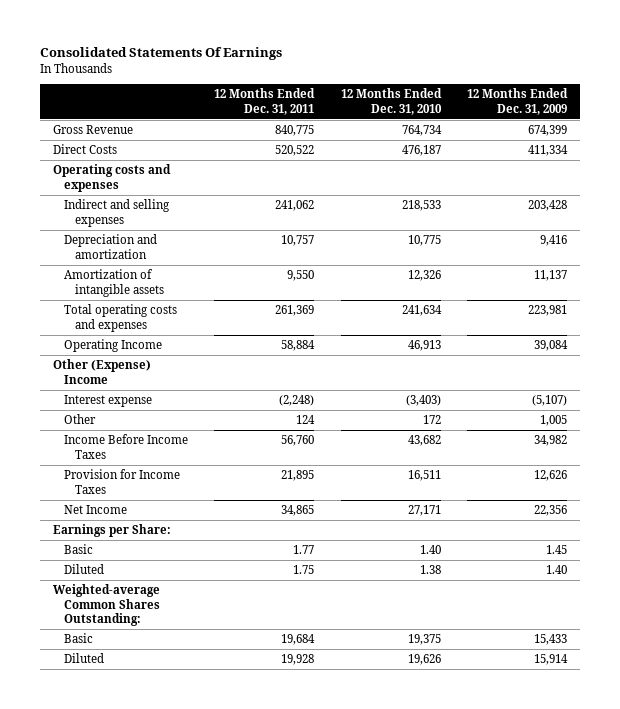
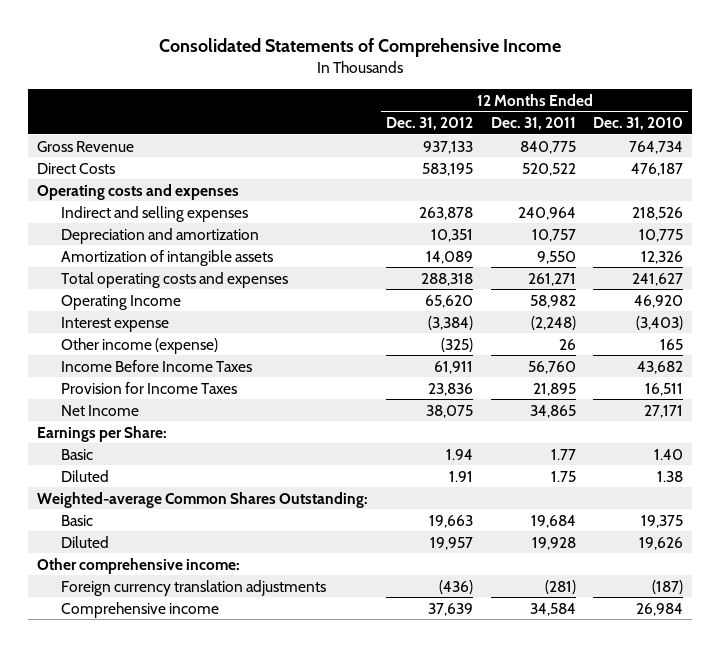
- Consolidated Statements Of Earnings
+ Consolidated Statements of Comprehensive Income
- | 12 Months Ended Dec. 31, 2011 | 12 Months Ended Dec. 31, 2010 | 12 Months Ended Dec. 31, 2009
+ | 12 Months Ended Dec. 31, 2012 | 12 Months Ended Dec. 31, 2011 | 12 Months Ended Dec. 31, 2010
- Indirect and selling expenses | 241,062 | 218,533 | 203,428
+ Indirect and selling expenses | 263,878 | 240,964 | 218,526
- Total operating costs and expenses | 261,369 | 241,634 | 223,981
- Operating Income | 58,884 | 46,913 | 39,084
- Other (Expense) Income
+ Total operating costs and expenses | 288,318 | 261,271 | 241,627
+ Operating Income | 65,620 | 58,982 | 46,920
- Other | 124 | 172 | 1,005
+ Other income (expense) | (325) | 26 | 165
+ Other comprehensive income:
+ Foreign currency translation adjustments | (436) | (281) | (187)
+ Comprehensive income | 37,639 | 34,584 | 26,984

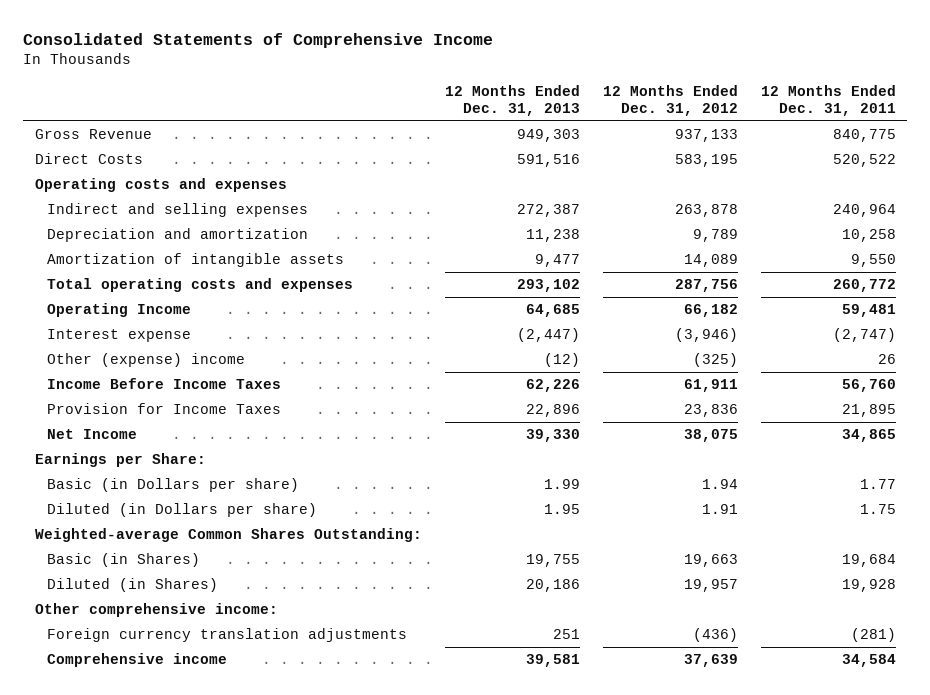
- | 12 Months Ended Dec. 31, 2012 | 12 Months Ended Dec. 31, 2011 | 12 Months Ended Dec. 31, 2010
+ | 12 Months Ended Dec. 31, 2013 | 12 Months Ended Dec. 31, 2012 | 12 Months Ended Dec. 31, 2011
- Depreciation and amortization | 10,351 | 10,757 | 10,775
+ Depreciation and amortization | 11,238 | 9,789 | 10,258
- Total operating costs and expenses | 288,318 | 261,271 | 241,627
- Operating Income | 65,620 | 58,982 | 46,920
- Interest expense | (3,384) | (2,248) | (3,403)
- Other income (expense) | (325) | 26 | 165
+ Total operating costs and expenses | 293,102 | 287,756 | 260,772
+ Operating Income | 64,685 | 66,182 | 59,481
+ Interest expense | (2,447) | (3,946) | (2,747)
+ Other (expense) income | (12) | (325) | 26
- Basic | 1.94 | 1.77 | 1.40
- Diluted | 1.91 | 1.75 | 1.38
+ Basic (in Dollars per share) | 1.99 | 1.94 | 1.77
+ Diluted (in Dollars per share) | 1.95 | 1.91 | 1.75
- Basic | 19,663 | 19,684 | 19,375
- Diluted | 19,957 | 19,928 | 19,626
+ Basic (in Shares) | 19,755 | 19,663 | 19,684
+ Diluted (in Shares) | 20,186 | 19,957 | 19,928

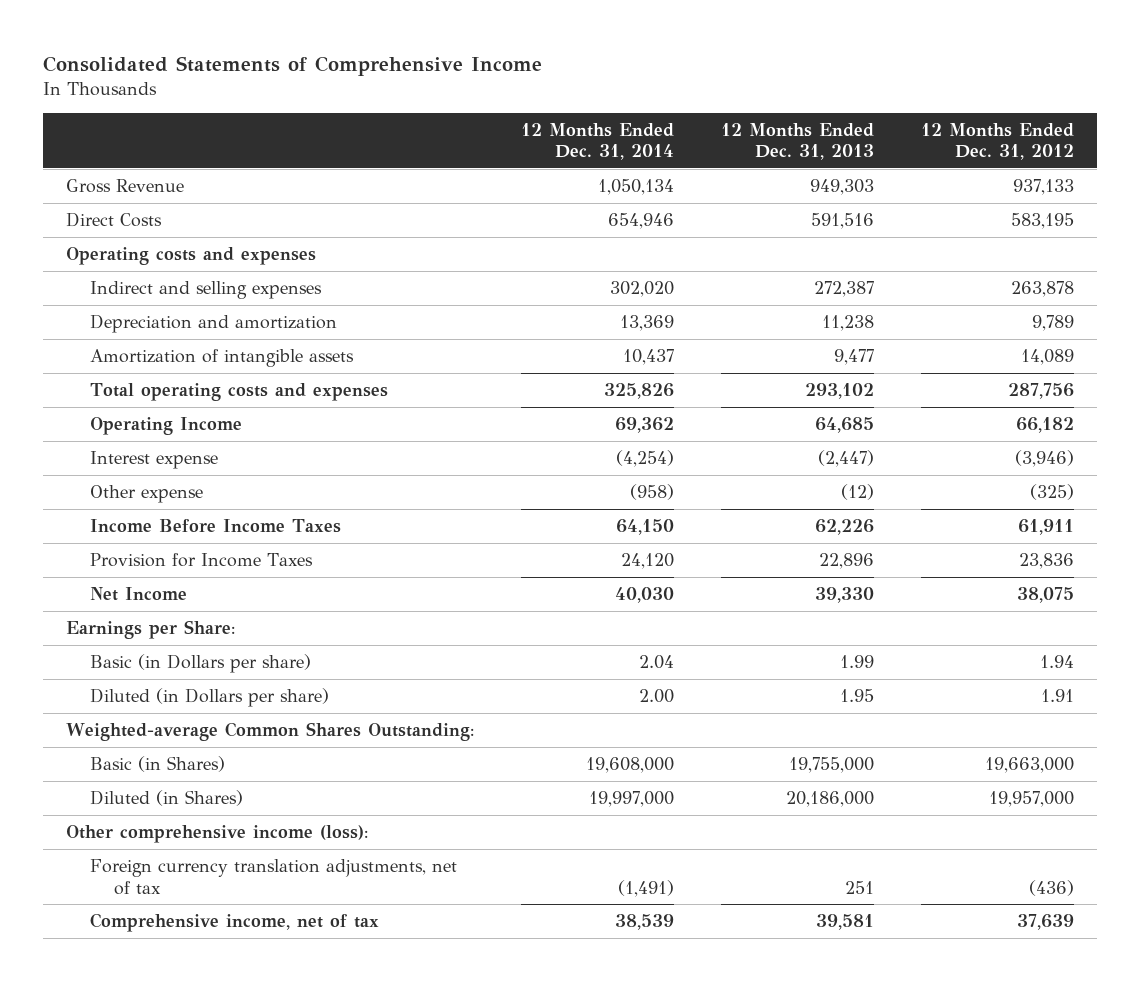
- | 12 Months Ended Dec. 31, 2013 | 12 Months Ended Dec. 31, 2012 | 12 Months Ended Dec. 31, 2011
+ | 12 Months Ended Dec. 31, 2014 | 12 Months Ended Dec. 31, 2013 | 12 Months Ended Dec. 31, 2012
- Other (expense) income | (12) | (325) | 26
+ Other expense | (958) | (12) | (325)
- Basic (in Shares) | 19,755 | 19,663 | 19,684
- Diluted (in Shares) | 20,186 | 19,957 | 19,928
- Other comprehensive income:
- Foreign currency translation adjustments | 251 | (436) | (281)
- Comprehensive income | 39,581 | 37,639 | 34,584
+ Basic (in Shares) | 19,608,000 | 19,755,000 | 19,663,000
+ Diluted (in Shares) | 19,997,000 | 20,186,000 | 19,957,000
+ Other comprehensive income (loss):
+ Foreign currency translation adjustments, net of tax | (1,491) | 251 | (436)
+ Comprehensive income, net of tax | 38,539 | 39,581 | 37,639

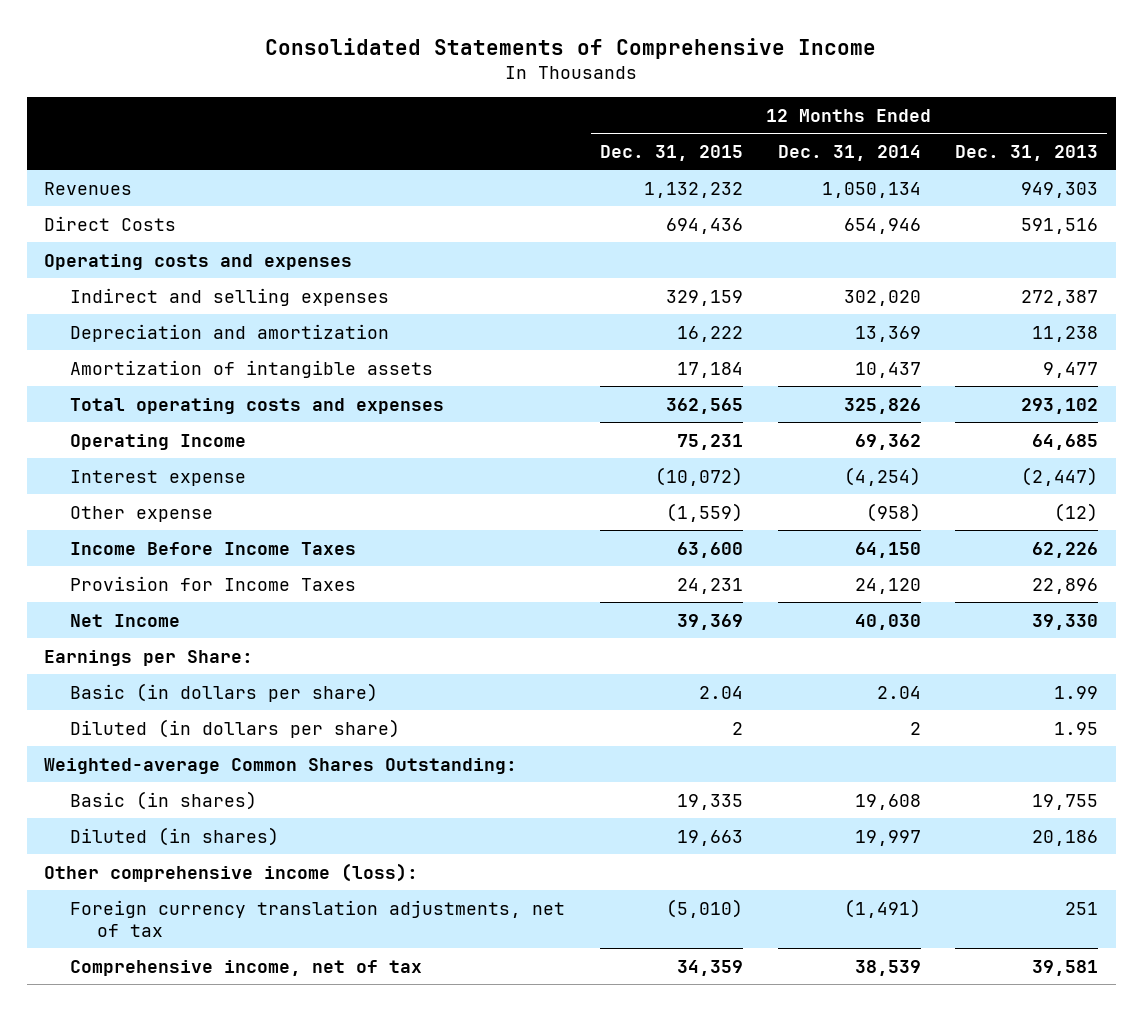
- | 12 Months Ended Dec. 31, 2014 | 12 Months Ended Dec. 31, 2013 | 12 Months Ended Dec. 31, 2012
+ | 12 Months Ended Dec. 31, 2015 | 12 Months Ended Dec. 31, 2014 | 12 Months Ended Dec. 31, 2013
- Gross Revenue | 1,050,134 | 949,303 | 937,133
+ Revenues | 1,132,232 | 1,050,134 | 949,303
- Basic (in Dollars per share) | 2.04 | 1.99 | 1.94
- Diluted (in Dollars per share) | 2.00 | 1.95 | 1.91
+ Basic (in dollars per share) | 2.04 | 2.04 | 1.99
+ Diluted (in dollars per share) | 2 | 2 | 1.95
- Basic (in Shares) | 19,608,000 | 19,755,000 | 19,663,000
- Diluted (in Shares) | 19,997,000 | 20,186,000 | 19,957,000
+ Basic (in shares) | 19,335 | 19,608 | 19,755
+ Diluted (in shares) | 19,663 | 19,997 | 20,186

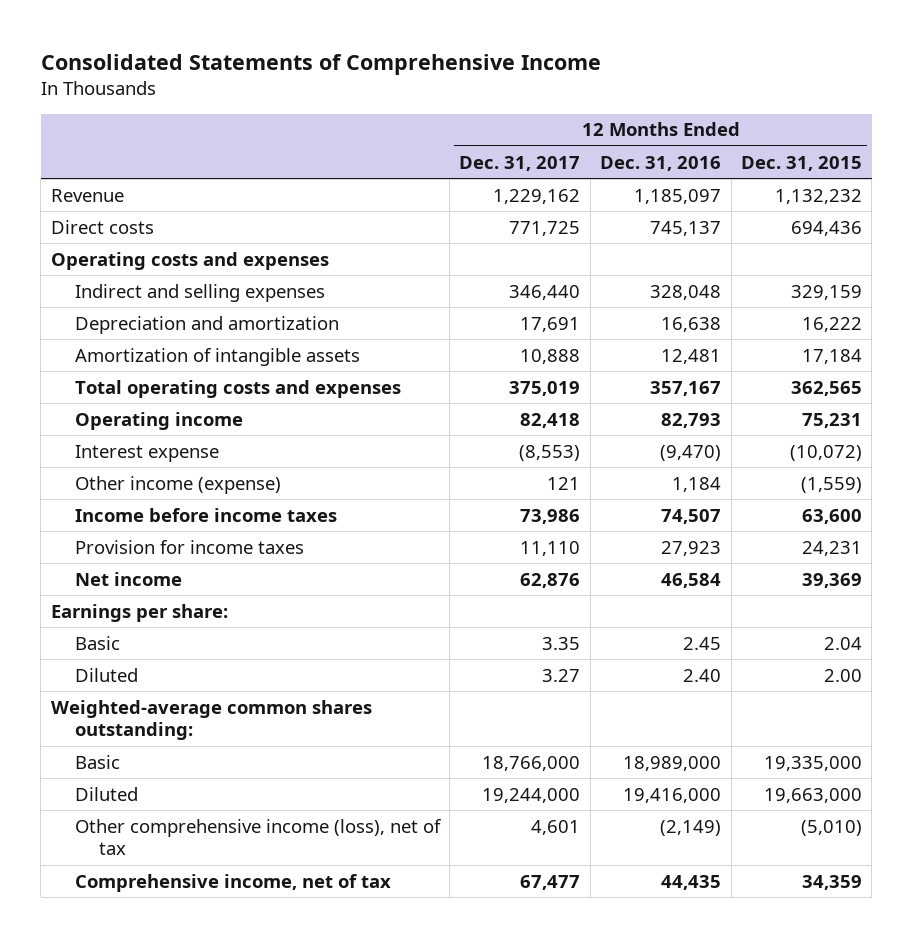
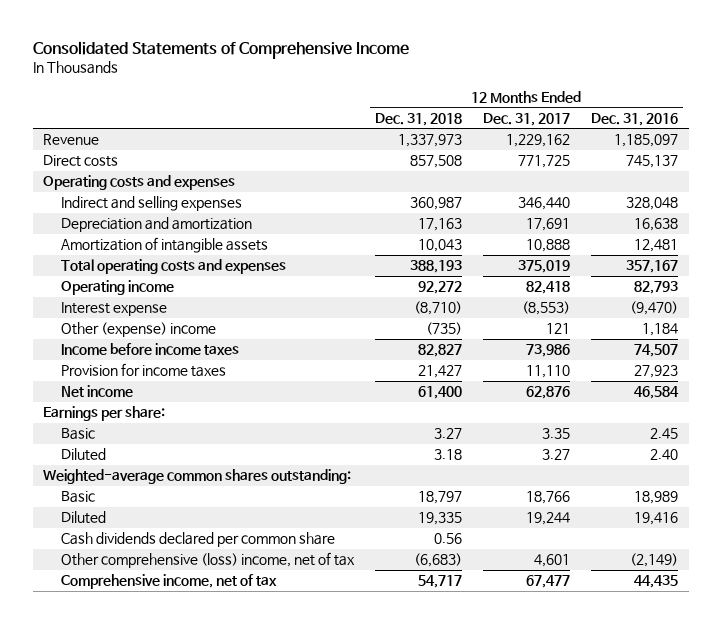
- | 12 Months Ended Dec. 31, 2017 | 12 Months Ended Dec. 31, 2016 | 12 Months Ended Dec. 31, 2015
+ | 12 Months Ended Dec. 31, 2018 | 12 Months Ended Dec. 31, 2017 | 12 Months Ended Dec. 31, 2016
- Other income (expense) | 121 | 1,184 | (1,559)
+ Other (expense) income | (735) | 121 | 1,184
- Basic | 18,766,000 | 18,989,000 | 19,335,000
- Diluted | 19,244,000 | 19,416,000 | 19,663,000
- Other comprehensive income (loss), net of tax | 4,601 | (2,149) | (5,010)
+ Basic | 18,797 | 18,766 | 18,989
+ Diluted | 19,335 | 19,244 | 19,416
+ Cash dividends declared per common share | 0.56 | |
+ Other comprehensive (loss) income, net of tax | (6,683) | 4,601 | (2,149)

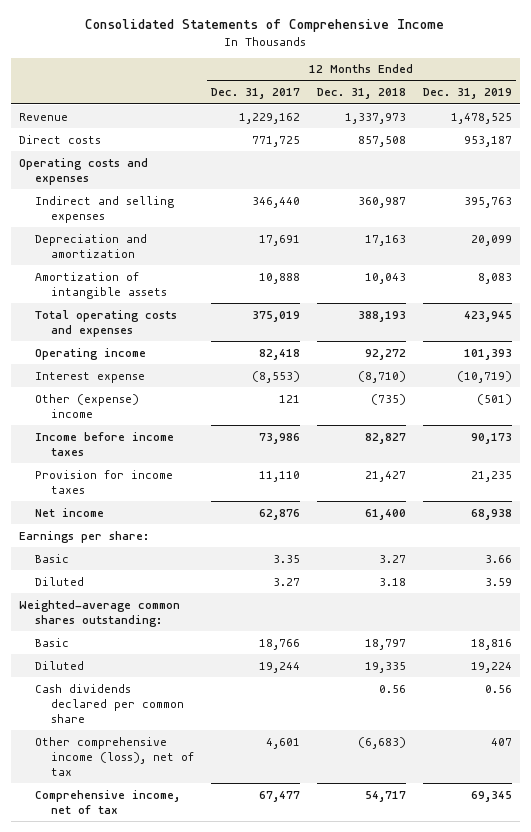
- | 12 Months Ended Dec. 31, 2018 | 12 Months Ended Dec. 31, 2017 | 12 Months Ended Dec. 31, 2016
+ | 12 Months Ended Dec. 31, 2017 | 12 Months Ended Dec. 31, 2018 | 12 Months Ended Dec. 31, 2019
- Other comprehensive (loss) income, net of tax | (6,683) | 4,601 | (2,149)
+ Other comprehensive income (loss), net of tax | 4,601 | (6,683) | 407

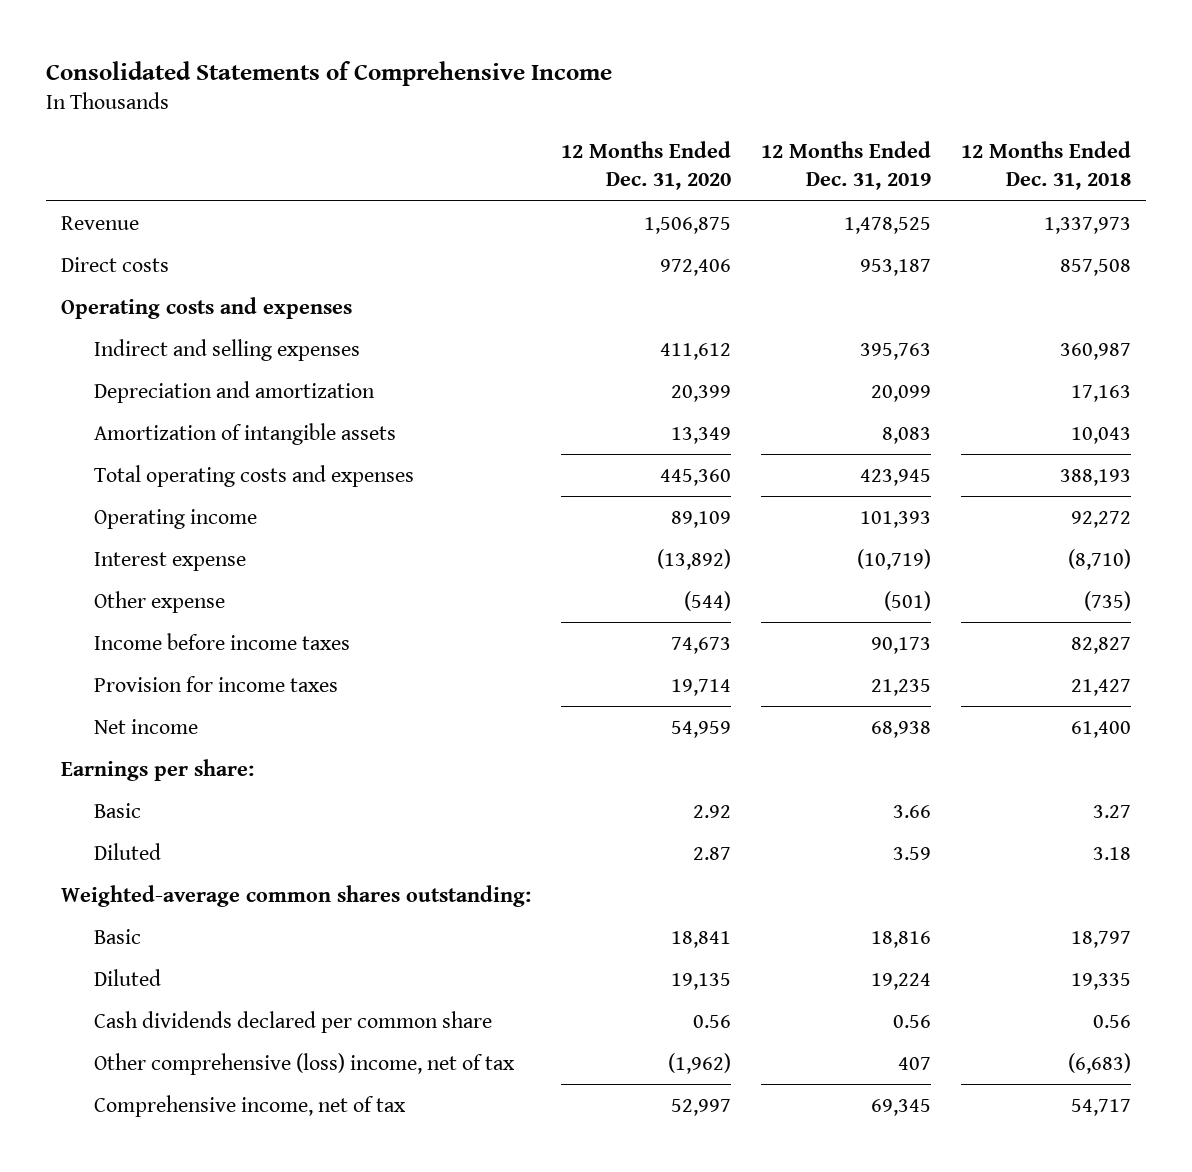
- | 12 Months Ended Dec. 31, 2017 | 12 Months Ended Dec. 31, 2018 | 12 Months Ended Dec. 31, 2019
+ | 12 Months Ended Dec. 31, 2020 | 12 Months Ended Dec. 31, 2019 | 12 Months Ended Dec. 31, 2018
- Other (expense) income | 121 | (735) | (501)
+ Other expense | (544) | (501) | (735)
- Other comprehensive income (loss), net of tax | 4,601 | (6,683) | 407
+ Other comprehensive (loss) income, net of tax | (1,962) | 407 | (6,683)

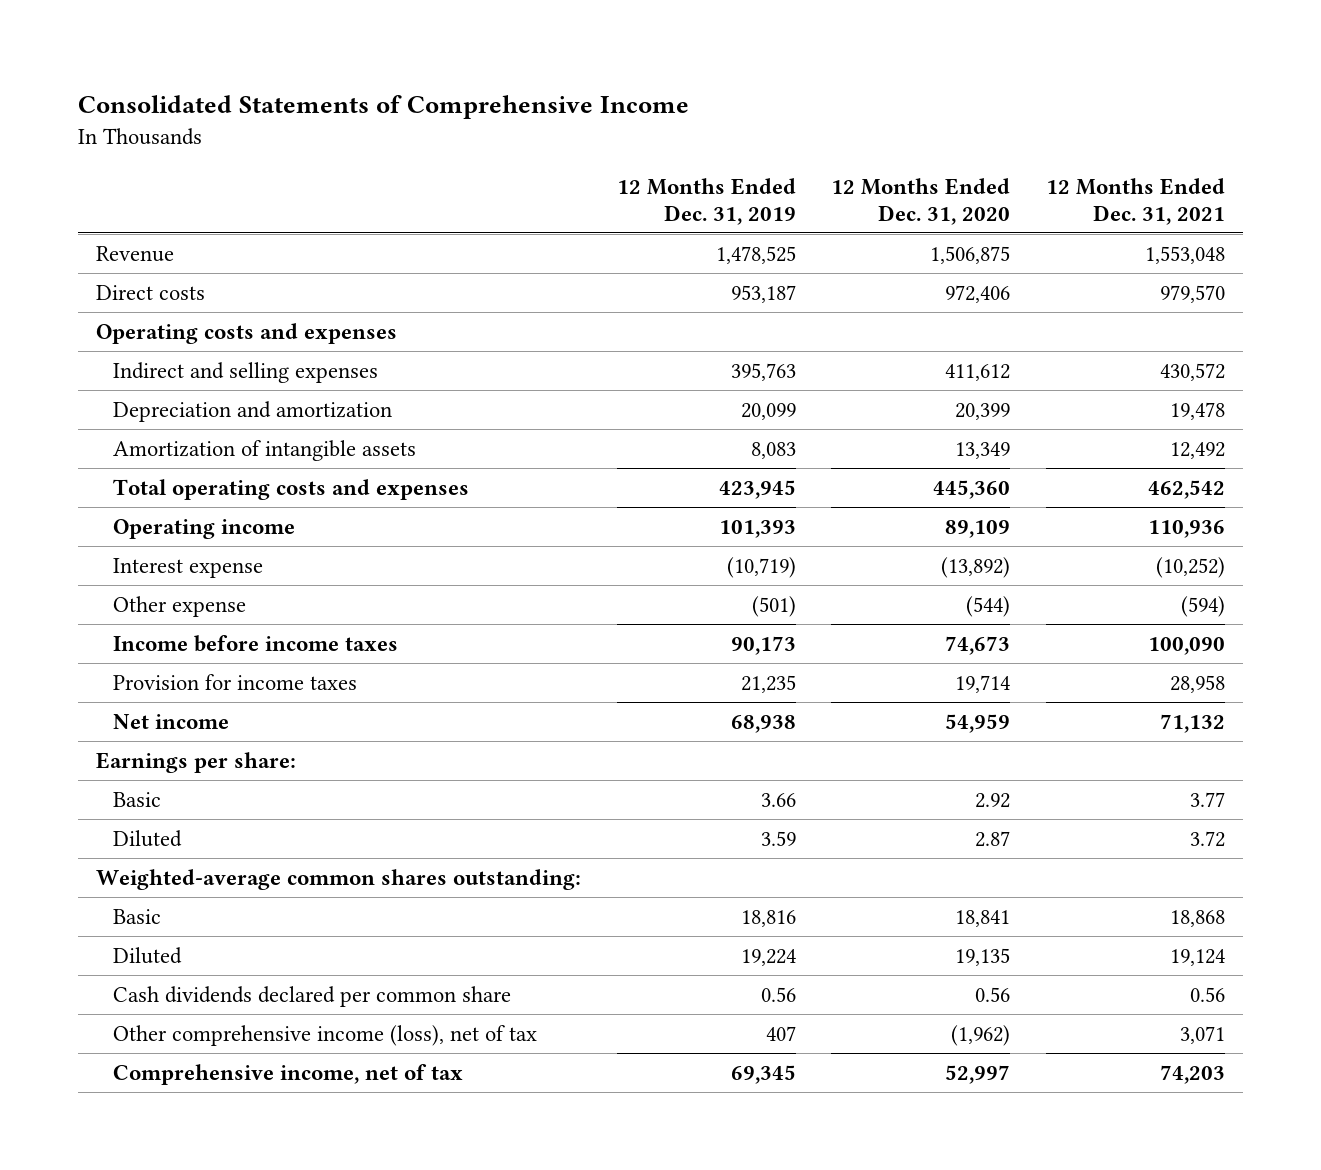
- | 12 Months Ended Dec. 31, 2020 | 12 Months Ended Dec. 31, 2019 | 12 Months Ended Dec. 31, 2018
+ | 12 Months Ended Dec. 31, 2019 | 12 Months Ended Dec. 31, 2020 | 12 Months Ended Dec. 31, 2021
- Other comprehensive (loss) income, net of tax | (1,962) | 407 | (6,683)
+ Other comprehensive income (loss), net of tax | 407 | (1,962) | 3,071

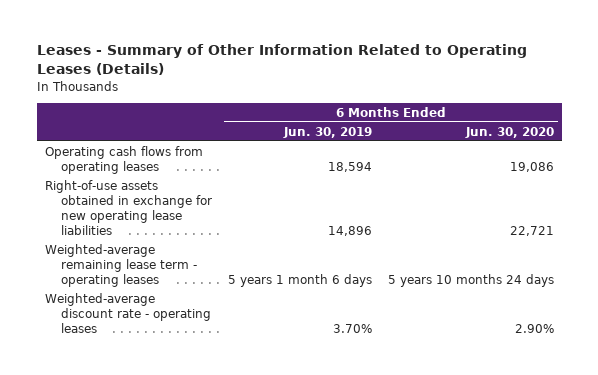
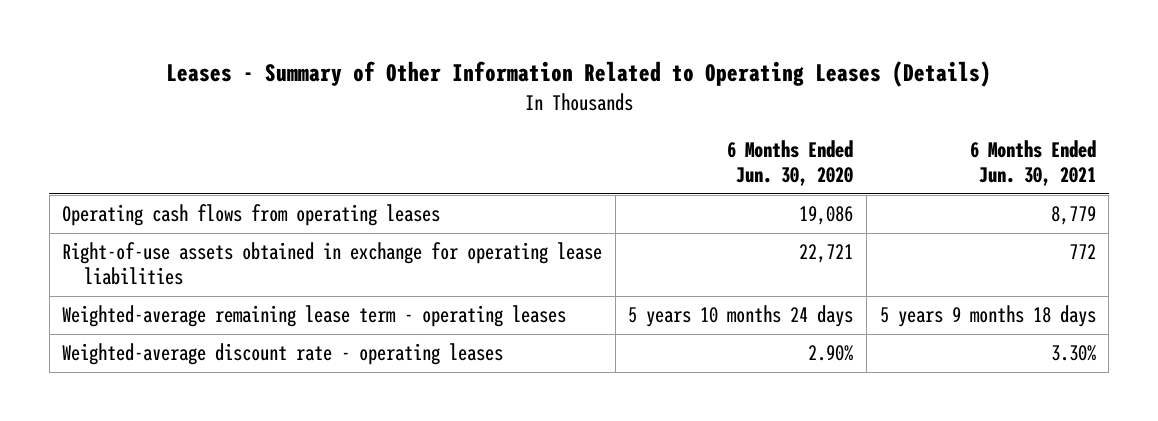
- | 6 Months Ended Jun. 30, 2019 | 6 Months Ended Jun. 30, 2020
+ | 6 Months Ended Jun. 30, 2020 | 6 Months Ended Jun. 30, 2021
- Right-of-use assets obtained in exchange for new operating lease liabilities | 14,896 | 22,721
+ Right-of-use assets obtained in exchange for operating lease liabilities | 22,721 | 772

